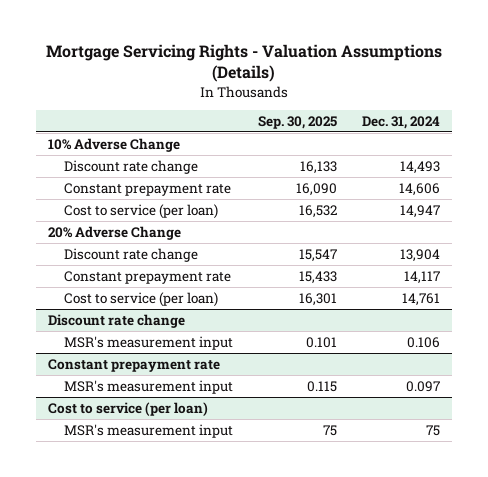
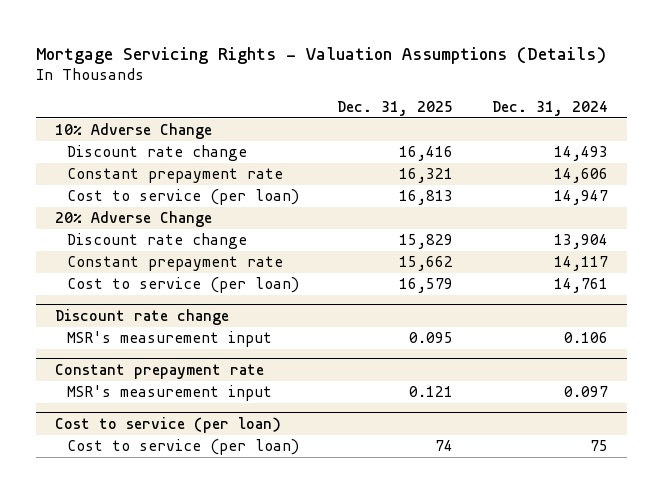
- | Sep. 30, 2025 | Dec. 31, 2024
+ | Dec. 31, 2025 | Dec. 31, 2024
@ Cost to service (per loan)
- MSR's measurement input | 75 | 75
+ Cost to service (per loan) | 74 | 75

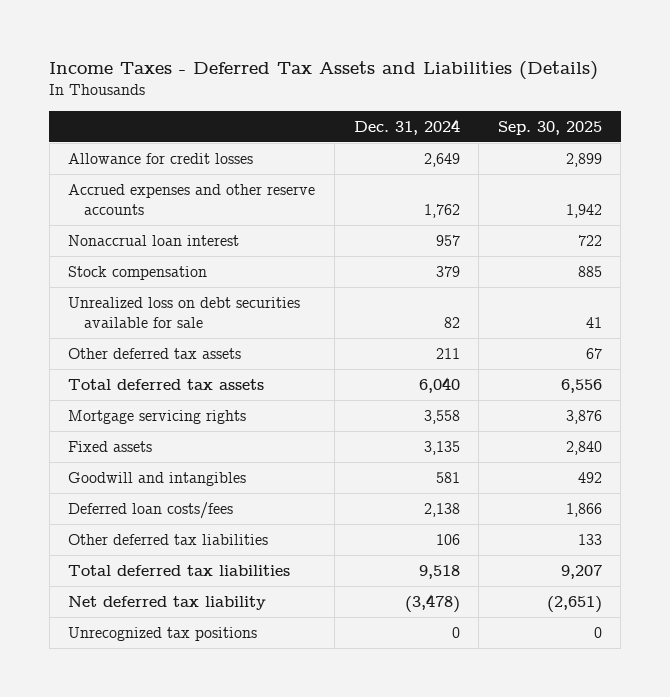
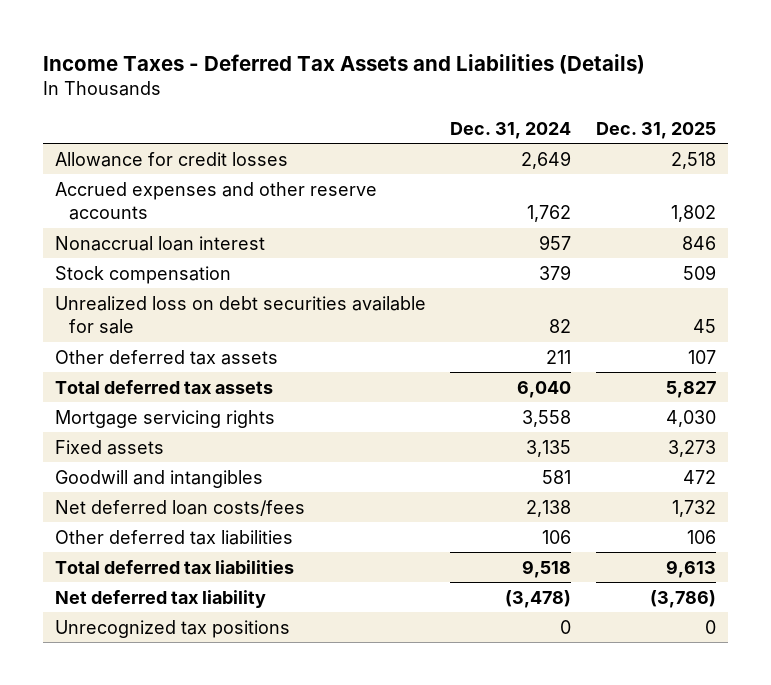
- | Dec. 31, 2024 | Sep. 30, 2025
+ | Dec. 31, 2024 | Dec. 31, 2025
- Deferred loan costs/fees | 2,138 | 1,866
+ Net deferred loan costs/fees | 2,138 | 1,732

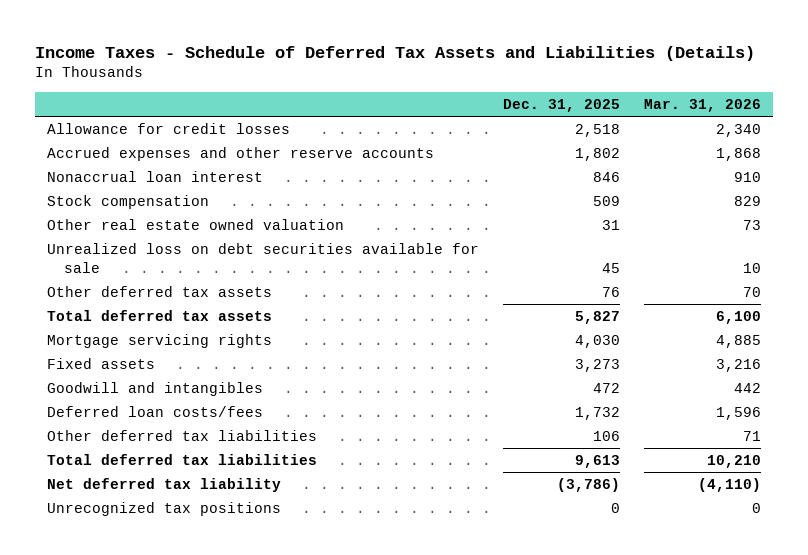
- Income Taxes - Deferred Tax Assets and Liabilities (Details)
+ Income Taxes - Schedule of Deferred Tax Assets and Liabilities (Details)
- | Dec. 31, 2024 | Dec. 31, 2025
+ | Dec. 31, 2025 | Mar. 31, 2026
+ Other real estate owned valuation | 31 | 73
- Other deferred tax assets | 211 | 107
+ Other deferred tax assets | 76 | 70
- Net deferred loan costs/fees | 2,138 | 1,732
+ Deferred loan costs/fees | 1,732 | 1,596

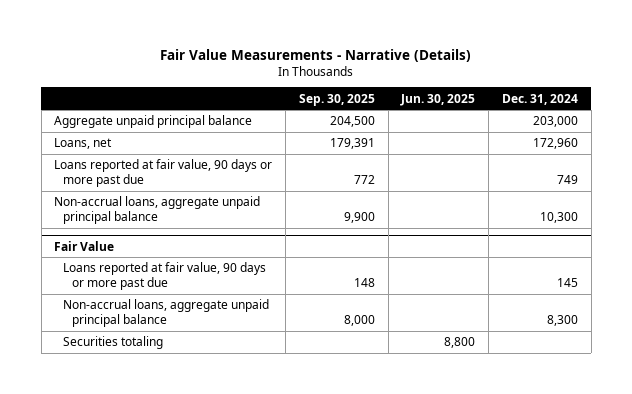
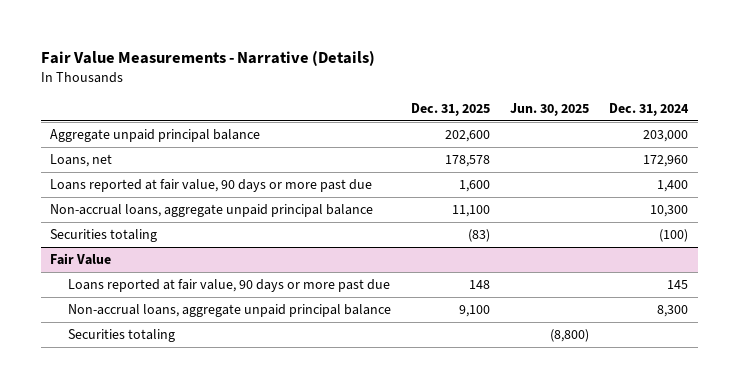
- | Sep. 30, 2025 | Jun. 30, 2025 | Dec. 31, 2024
+ | Dec. 31, 2025 | Jun. 30, 2025 | Dec. 31, 2024
- Loans reported at fair value, 90 days or more past due | 772 | | 749
+ Loans reported at fair value, 90 days or more past due | 1,600 | | 1,400
+ Securities totaling | (83) | | (100)
@ Fair Value
- Securities totaling | | 8,800 |
+ Securities totaling | | (8,800) |

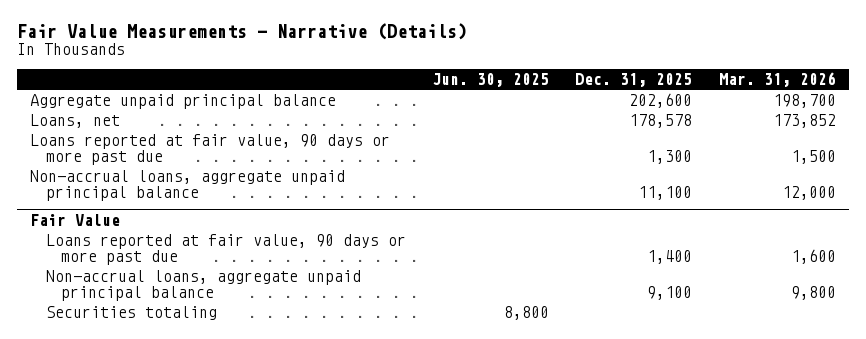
- | Dec. 31, 2025 | Jun. 30, 2025 | Dec. 31, 2024
+ | Jun. 30, 2025 | Dec. 31, 2025 | Mar. 31, 2026
- Loans reported at fair value, 90 days or more past due | 1,600 | | 1,400
+ Loans reported at fair value, 90 days or more past due | | 1,300 | 1,500
- Securities totaling | (83) | | (100)
@ Fair Value
- Loans reported at fair value, 90 days or more past due | 148 | | 145
+ Loans reported at fair value, 90 days or more past due | | 1,400 | 1,600
- Securities totaling | | (8,800) |
+ Securities totaling | 8,800 | |

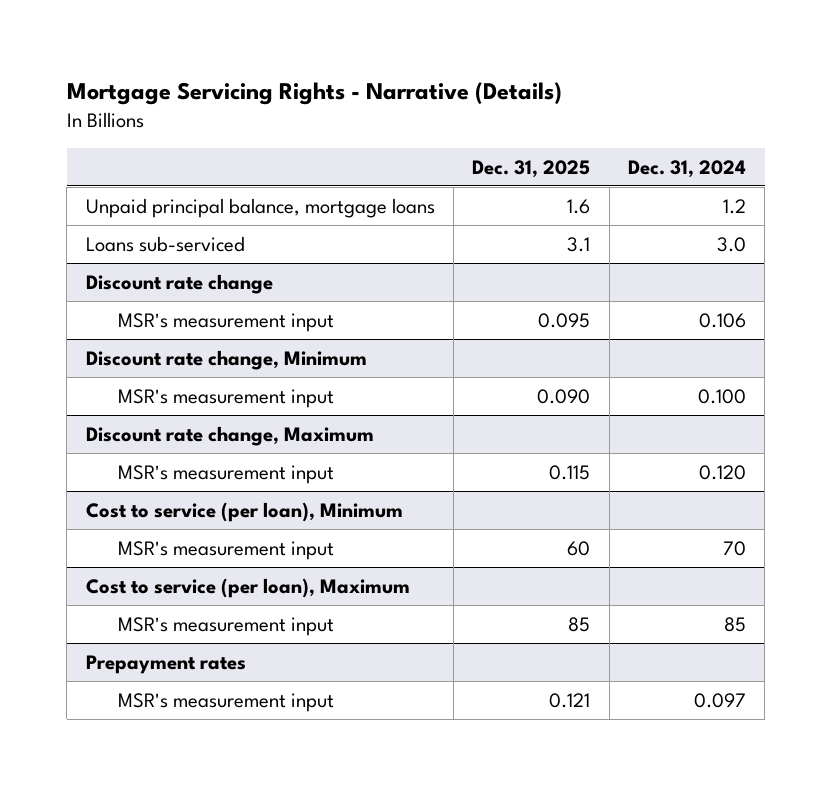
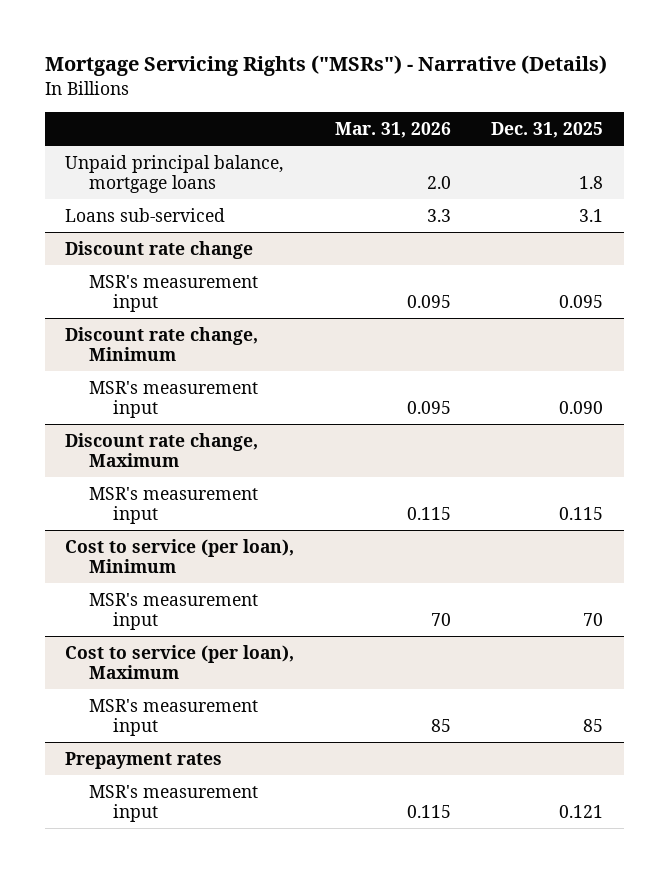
- Mortgage Servicing Rights - Narrative (Details)
+ Mortgage Servicing Rights ("MSRs") - Narrative (Details)
- | Dec. 31, 2025 | Dec. 31, 2024
+ | Mar. 31, 2026 | Dec. 31, 2025
- Unpaid principal balance, mortgage loans | 1.6 | 1.2
+ Unpaid principal balance, mortgage loans | 2.0 | 1.8
@ Cost to service (per loan), Minimum
- MSR's measurement input | 60 | 70
+ MSR's measurement input | 70 | 70

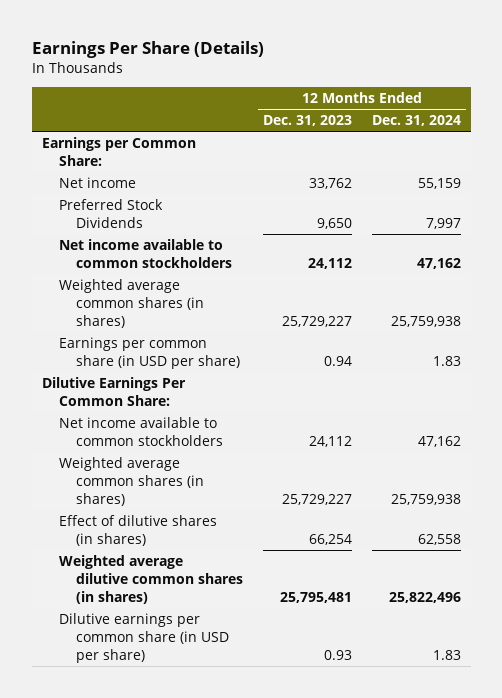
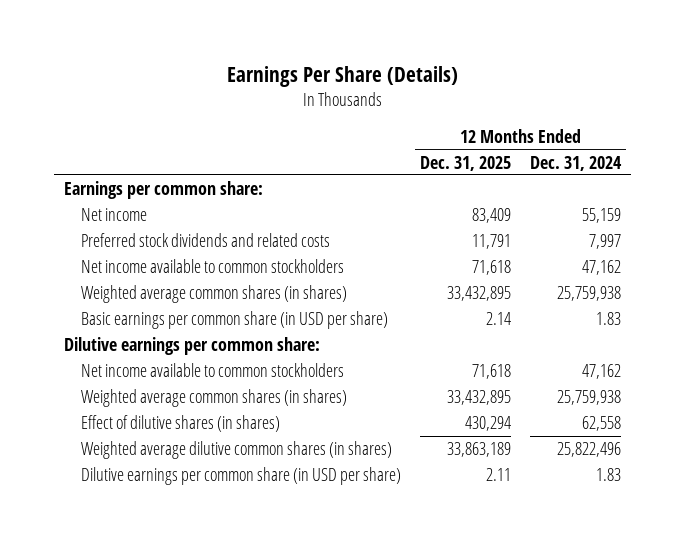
- | 12 Months Ended Dec. 31, 2023 | 12 Months Ended Dec. 31, 2024
+ | 12 Months Ended Dec. 31, 2025 | 12 Months Ended Dec. 31, 2024
- Earnings per Common Share:
+ Earnings per common share:
- Preferred Stock Dividends | 9,650 | 7,997
+ Preferred stock dividends and related costs | 11,791 | 7,997
- Earnings per common share (in USD per share) | 0.94 | 1.83
- Dilutive Earnings Per Common Share:
+ Basic earnings per common share (in USD per share) | 2.14 | 1.83
+ Dilutive earnings per common share:

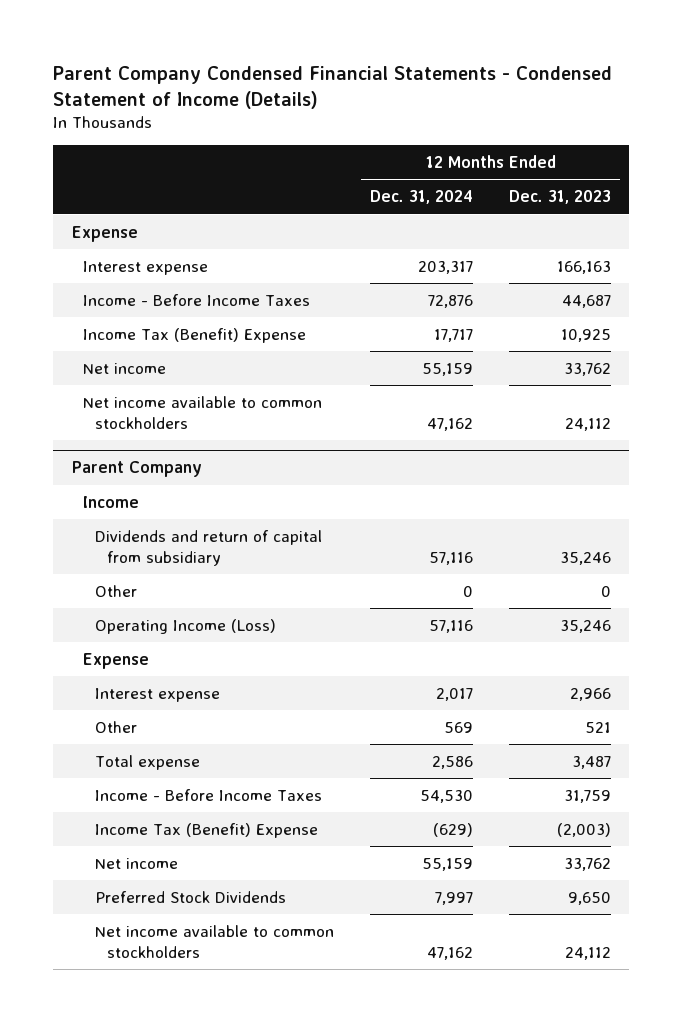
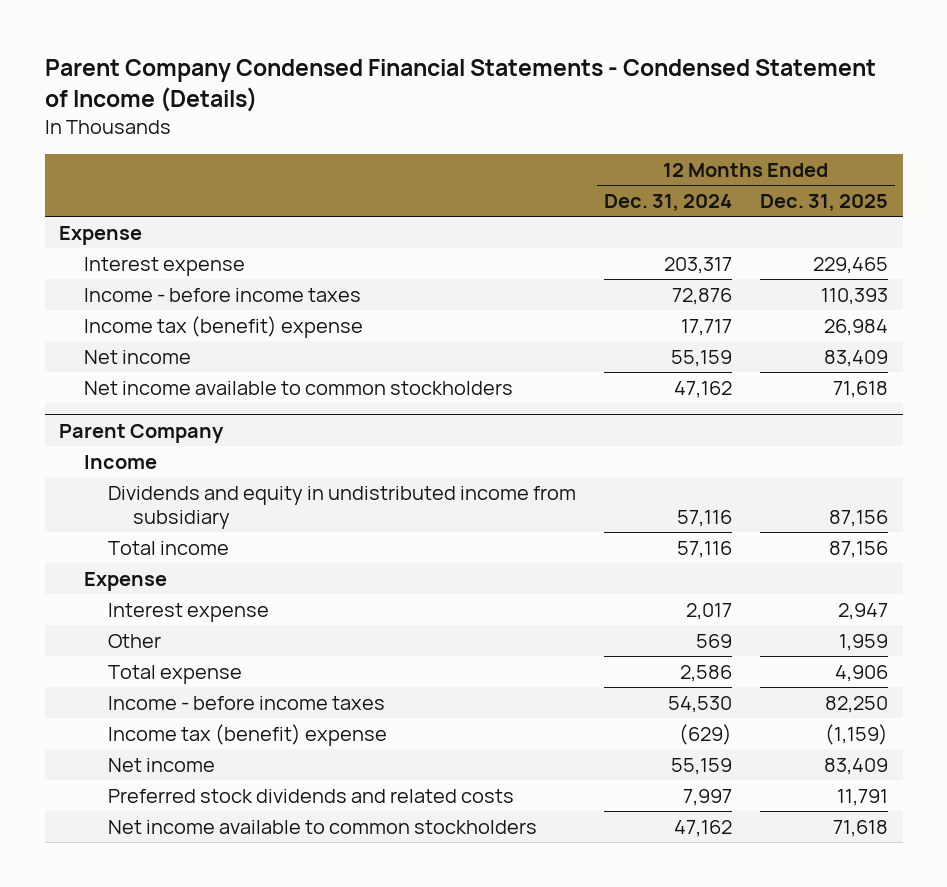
- | 12 Months Ended Dec. 31, 2024 | 12 Months Ended Dec. 31, 2023
+ | 12 Months Ended Dec. 31, 2024 | 12 Months Ended Dec. 31, 2025
- Income - Before Income Taxes | 72,876 | 44,687
- Income Tax (Benefit) Expense | 17,717 | 10,925
+ Income - before income taxes | 72,876 | 110,393
+ Income tax (benefit) expense | 17,717 | 26,984
@ Parent Company
- Dividends and return of capital from subsidiary | 57,116 | 35,246
- Other | 0 | 0
- Operating Income (Loss) | 57,116 | 35,246
+ Dividends and equity in undistributed income from subsidiary | 57,116 | 87,156
+ Total income | 57,116 | 87,156
- Income - Before Income Taxes | 54,530 | 31,759
- Income Tax (Benefit) Expense | (629) | (2,003)
+ Income - before income taxes | 54,530 | 82,250
+ Income tax (benefit) expense | (629) | (1,159)
- Preferred Stock Dividends | 7,997 | 9,650
+ Preferred stock dividends and related costs | 7,997 | 11,791

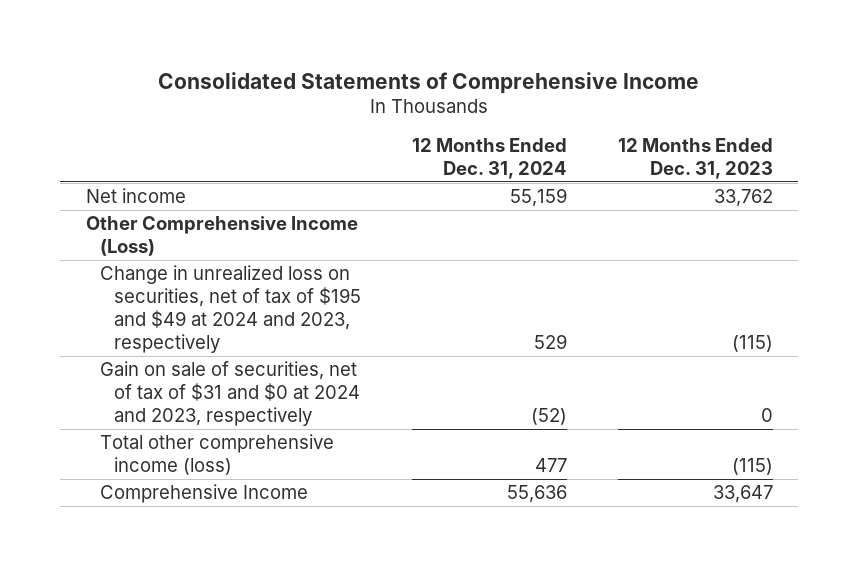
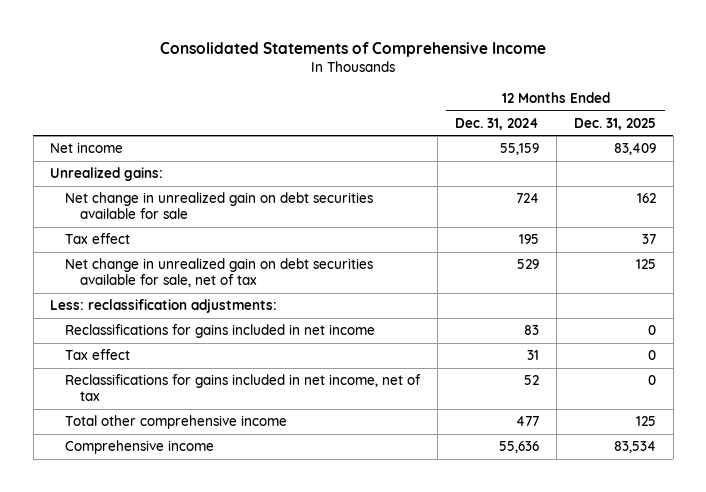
- | 12 Months Ended Dec. 31, 2024 | 12 Months Ended Dec. 31, 2023
+ | 12 Months Ended Dec. 31, 2024 | 12 Months Ended Dec. 31, 2025
- Other Comprehensive Income (Loss)
- Change in unrealized loss on securities, net of tax of $195 and $49 at 2024 and 2023, respectively | 529 | (115)
- Gain on sale of securities, net of tax of $31 and $0 at 2024 and 2023, respectively | (52) | 0
- Total other comprehensive income (loss) | 477 | (115)
- Comprehensive Income | 55,636 | 33,647
+ Unrealized gains:
+ Net change in unrealized gain on debt securities available for sale | 724 | 162
+ Tax effect | 195 | 37
+ Net change in unrealized gain on debt securities available for sale, net of tax | 529 | 125
+ Less: reclassification adjustments:
+ Reclassifications for gains included in net income | 83 | 0
+ Tax effect | 31 | 0
+ Reclassifications for gains included in net income, net of tax | 52 | 0
+ Total other comprehensive income | 477 | 125
+ Comprehensive income | 55,636 | 83,534

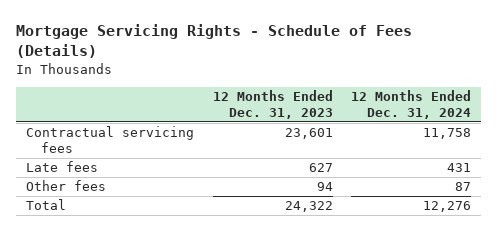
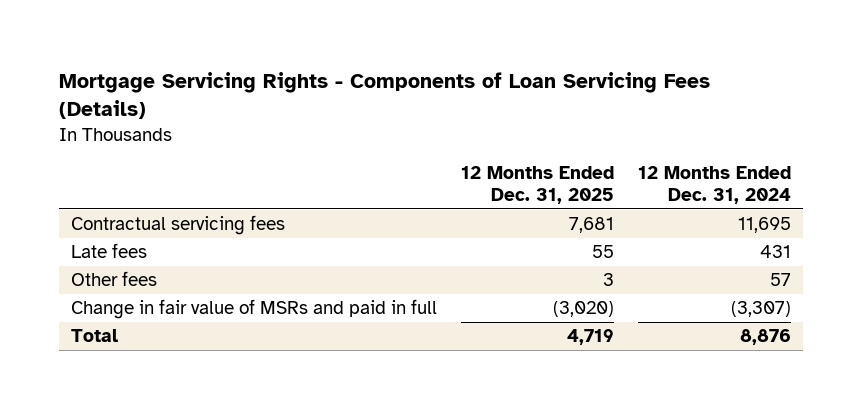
- Mortgage Servicing Rights - Schedule of Fees (Details)
+ Mortgage Servicing Rights - Components of Loan Servicing Fees (Details)
- | 12 Months Ended Dec. 31, 2023 | 12 Months Ended Dec. 31, 2024
+ | 12 Months Ended Dec. 31, 2025 | 12 Months Ended Dec. 31, 2024
- Contractual servicing fees | 23,601 | 11,758
+ Contractual servicing fees | 7,681 | 11,695
- Other fees | 94 | 87
- Total | 24,322 | 12,276
+ Other fees | 3 | 57
+ Change in fair value of MSRs and paid in full | (3,020) | (3,307)
+ Total | 4,719 | 8,876

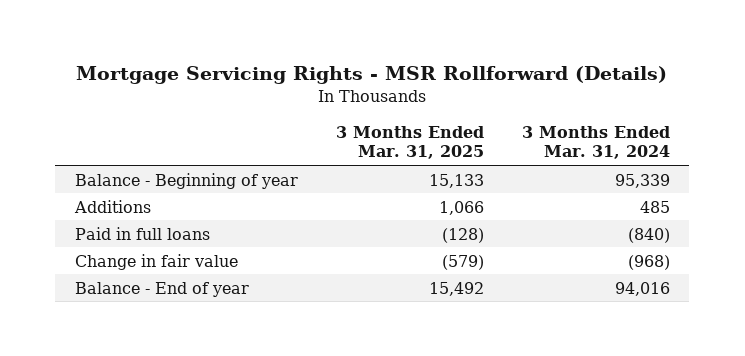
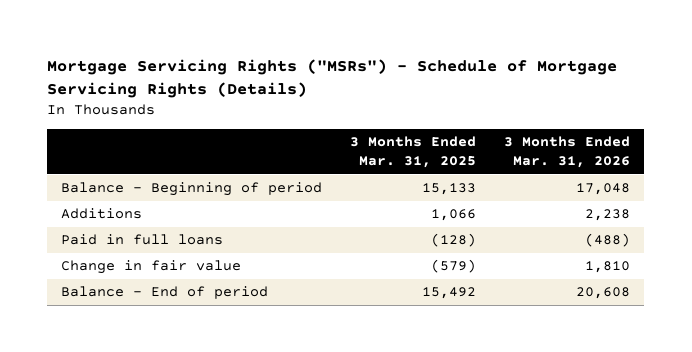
- Mortgage Servicing Rights - MSR Rollforward (Details)
+ Mortgage Servicing Rights ("MSRs") - Schedule of Mortgage Servicing Rights (Details)
- | 3 Months Ended Mar. 31, 2025 | 3 Months Ended Mar. 31, 2024
+ | 3 Months Ended Mar. 31, 2025 | 3 Months Ended Mar. 31, 2026
- Balance - Beginning of year | 15,133 | 95,339
+ Balance - Beginning of period | 15,133 | 17,048
- Balance - End of year | 15,492 | 94,016
+ Balance - End of period | 15,492 | 20,608

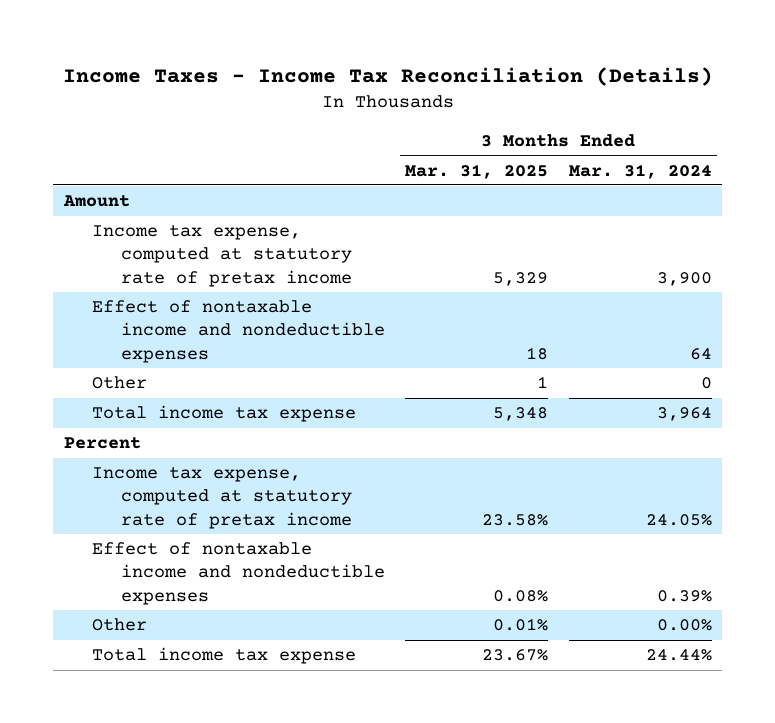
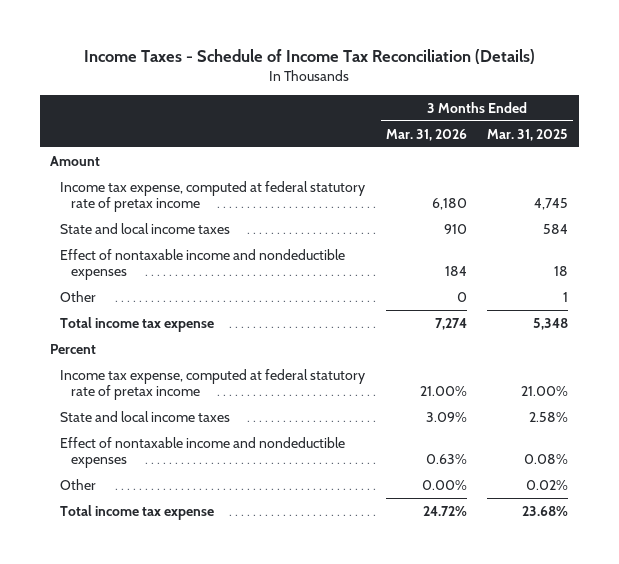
- Income Taxes - Income Tax Reconciliation (Details)
+ Income Taxes - Schedule of Income Tax Reconciliation (Details)
- | 3 Months Ended Mar. 31, 2025 | 3 Months Ended Mar. 31, 2024
+ | 3 Months Ended Mar. 31, 2026 | 3 Months Ended Mar. 31, 2025
- Income tax expense, computed at statutory rate of pretax income | 5,329 | 3,900
+ Income tax expense, computed at federal statutory rate of pretax income | 6,180 | 4,745
+ State and local income taxes | 910 | 584
- Income tax expense, computed at statutory rate of pretax income | 23.58% | 24.05%
+ Income tax expense, computed at federal statutory rate of pretax income | 21.00% | 21.00%
+ State and local income taxes | 3.09% | 2.58%
- Other | 0.01% | 0.00%
- Total income tax expense | 23.67% | 24.44%
+ Other | 0.00% | 0.02%
+ Total income tax expense | 24.72% | 23.68%

